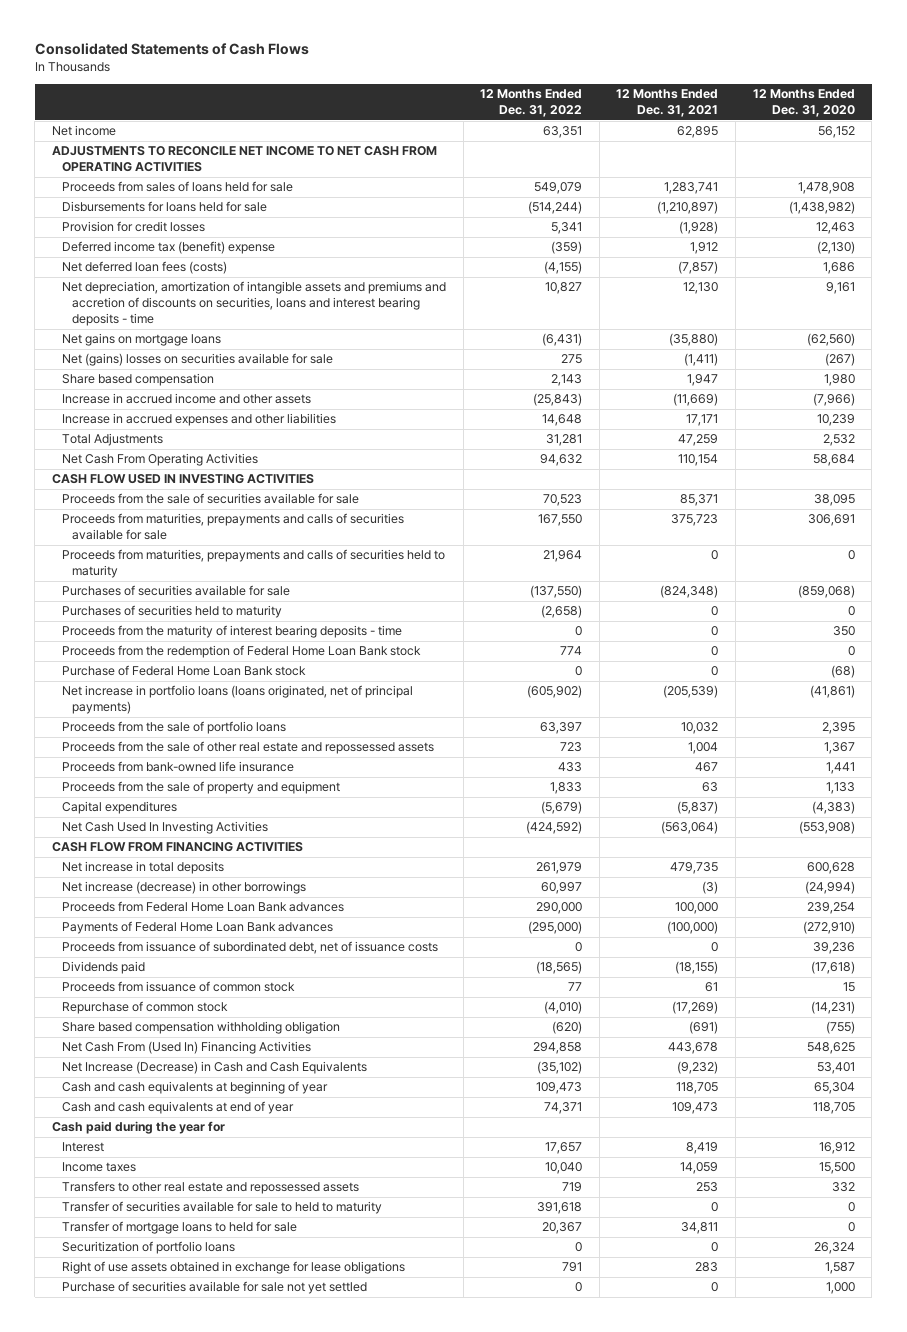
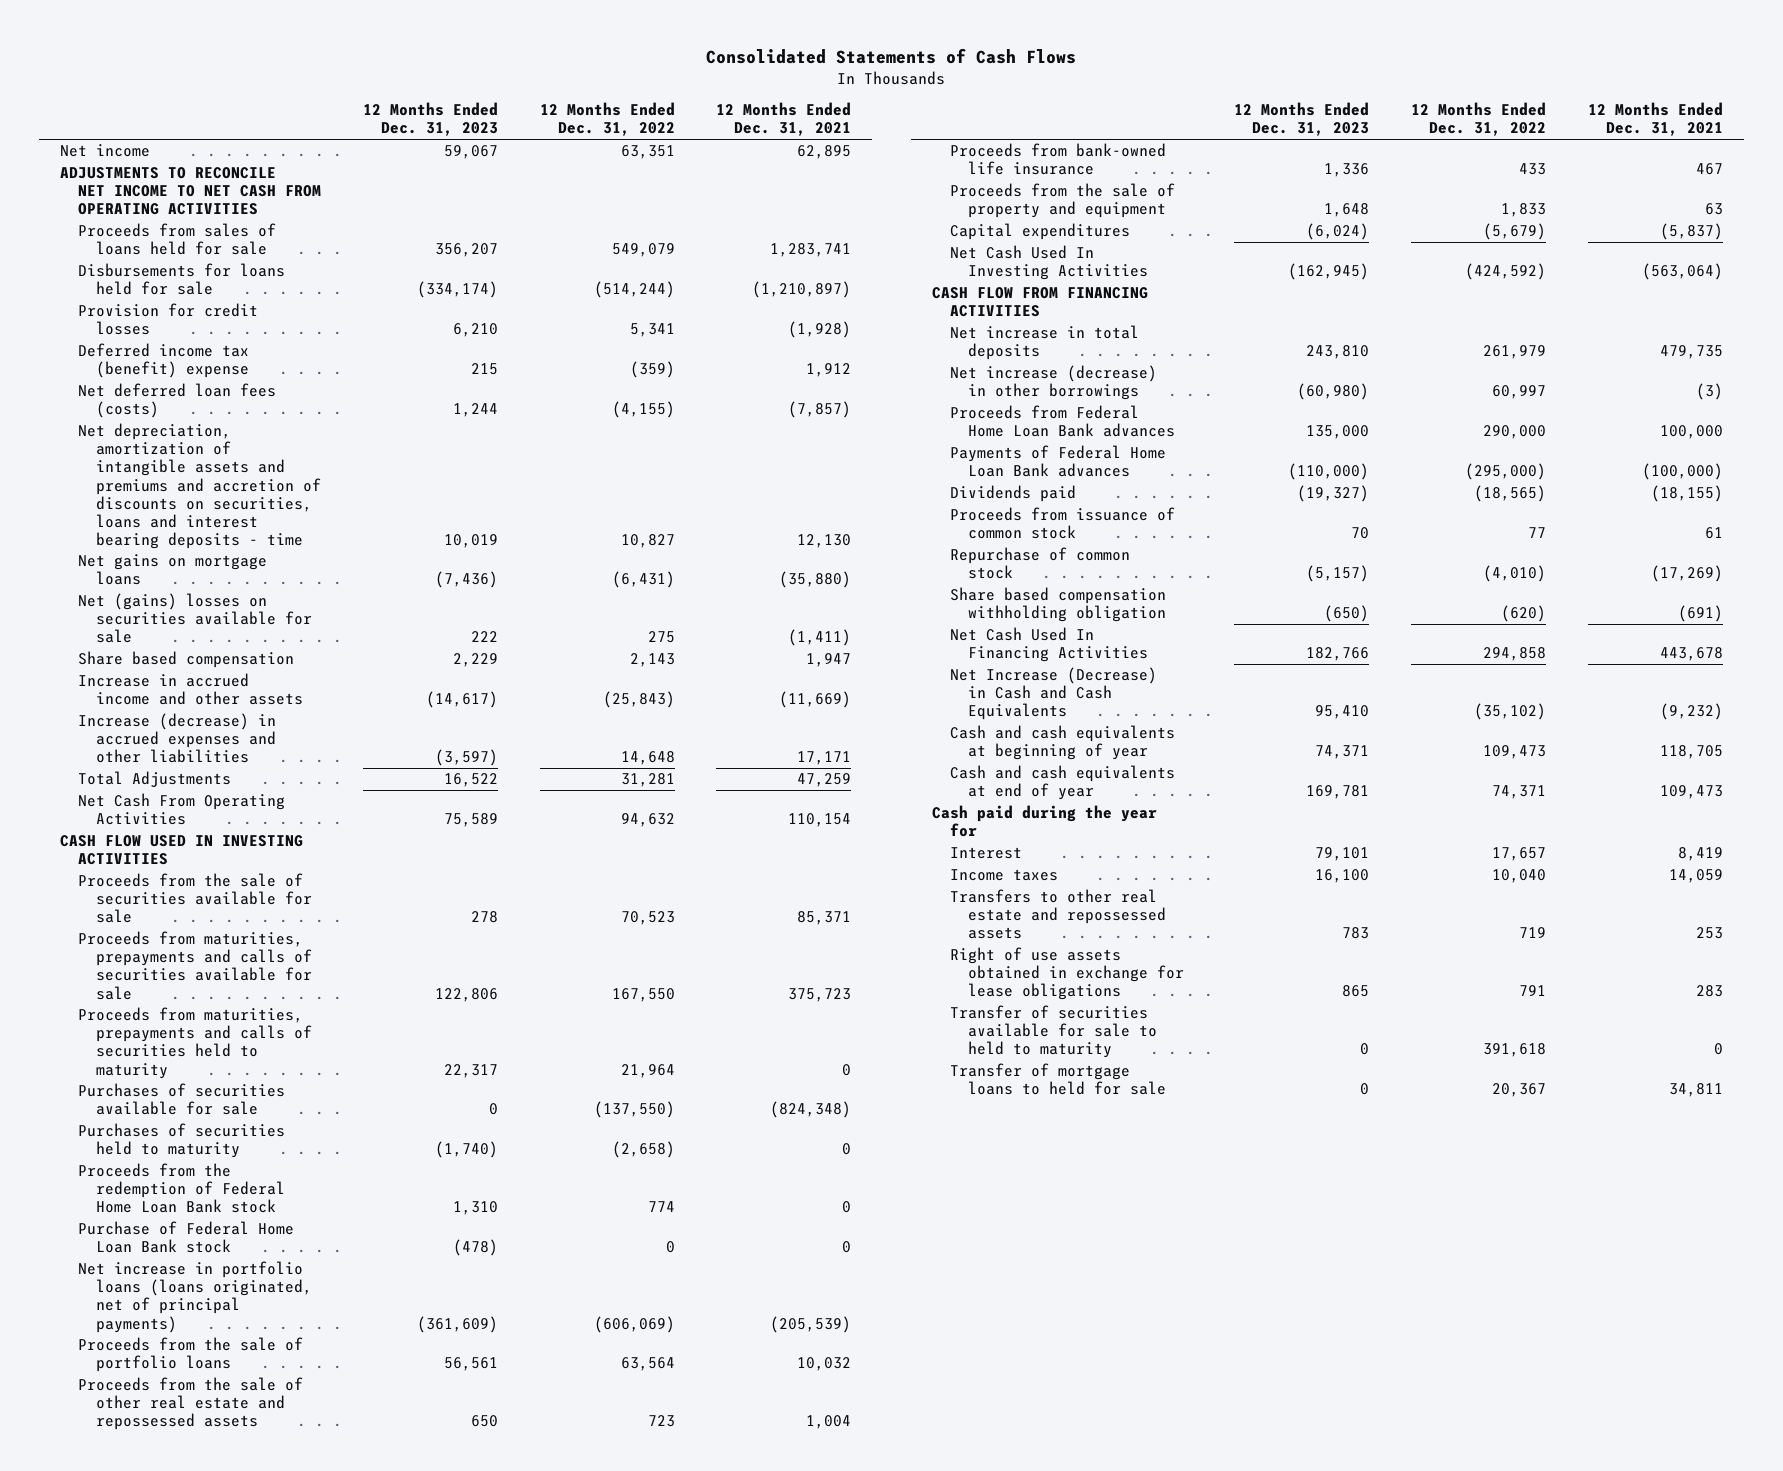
- | 12 Months Ended Dec. 31, 2022 | 12 Months Ended Dec. 31, 2021 | 12 Months Ended Dec. 31, 2020
+ | 12 Months Ended Dec. 31, 2023 | 12 Months Ended Dec. 31, 2022 | 12 Months Ended Dec. 31, 2021
- Increase in accrued expenses and other liabilities | 14,648 | 17,171 | 10,239
+ Increase (decrease) in accrued expenses and other liabilities | (3,597) | 14,648 | 17,171
- Proceeds from the maturity of interest bearing deposits - time | 0 | 0 | 350
- Net increase in portfolio loans (loans originated, net of principal payments) | (605,902) | (205,539) | (41,861)
- Proceeds from the sale of portfolio loans | 63,397 | 10,032 | 2,395
+ Net increase in portfolio loans (loans originated, net of principal payments) | (361,609) | (606,069) | (205,539)
+ Proceeds from the sale of portfolio loans | 56,561 | 63,564 | 10,032
- Proceeds from issuance of subordinated debt, net of issuance costs | 0 | 0 | 39,236
- Net Cash From (Used In) Financing Activities | 294,858 | 443,678 | 548,625
+ Net Cash Used In Financing Activities | 182,766 | 294,858 | 443,678
moved up: Right of use assets obtained in exchange for lease obligations | 865 | 791 | 283
- Securitization of portfolio loans | 0 | 0 | 26,324
- Purchase of securities available for sale not yet settled | 0 | 0 | 1,000

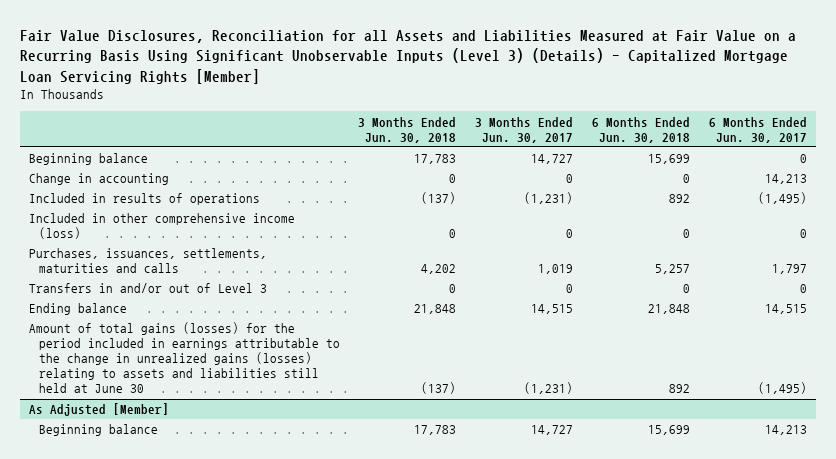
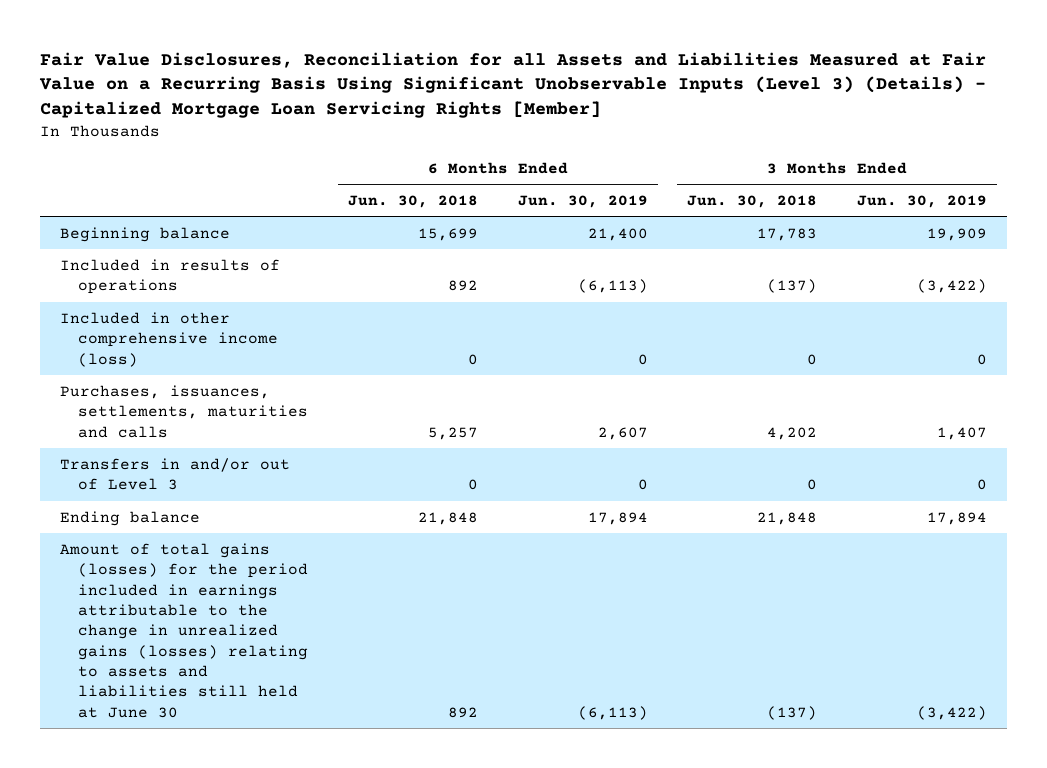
- | 3 Months Ended Jun. 30, 2018 | 3 Months Ended Jun. 30, 2017 | 6 Months Ended Jun. 30, 2018 | 6 Months Ended Jun. 30, 2017
+ | 6 Months Ended Jun. 30, 2018 | 6 Months Ended Jun. 30, 2019 | 3 Months Ended Jun. 30, 2018 | 3 Months Ended Jun. 30, 2019
- Change in accounting | 0 | 0 | 0 | 14,213
- As Adjusted [Member]
- Beginning balance | 17,783 | 14,727 | 15,699 | 14,213

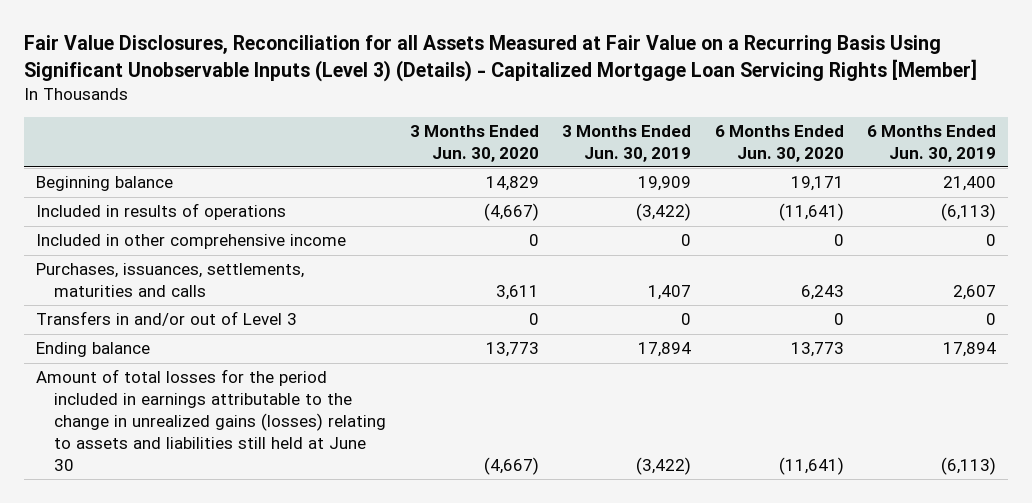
- Fair Value Disclosures, Reconciliation for all Assets and Liabilities Measured at Fair Value on a Recurring Basis Using Significant Unobservable Inputs (Level 3) (Details) - Capitalized Mortgage Loan Servicing Rights [Member]
+ Fair Value Disclosures, Reconciliation for all Assets Measured at Fair Value on a Recurring Basis Using Significant Unobservable Inputs (Level 3) (Details) - Capitalized Mortgage Loan Servicing Rights [Member]
- | 6 Months Ended Jun. 30, 2018 | 6 Months Ended Jun. 30, 2019 | 3 Months Ended Jun. 30, 2018 | 3 Months Ended Jun. 30, 2019
+ | 3 Months Ended Jun. 30, 2020 | 3 Months Ended Jun. 30, 2019 | 6 Months Ended Jun. 30, 2020 | 6 Months Ended Jun. 30, 2019
- Included in other comprehensive income (loss) | 0 | 0 | 0 | 0
+ Included in other comprehensive income | 0 | 0 | 0 | 0
- Amount of total gains (losses) for the period included in earnings attributable to the change in unrealized gains (losses) relating to assets and liabilities still held at June 30 | 892 | (6,113) | (137) | (3,422)
+ Amount of total losses for the period included in earnings attributable to the change in unrealized gains (losses) relating to assets and liabilities still held at June 30 | (4,667) | (3,422) | (11,641) | (6,113)

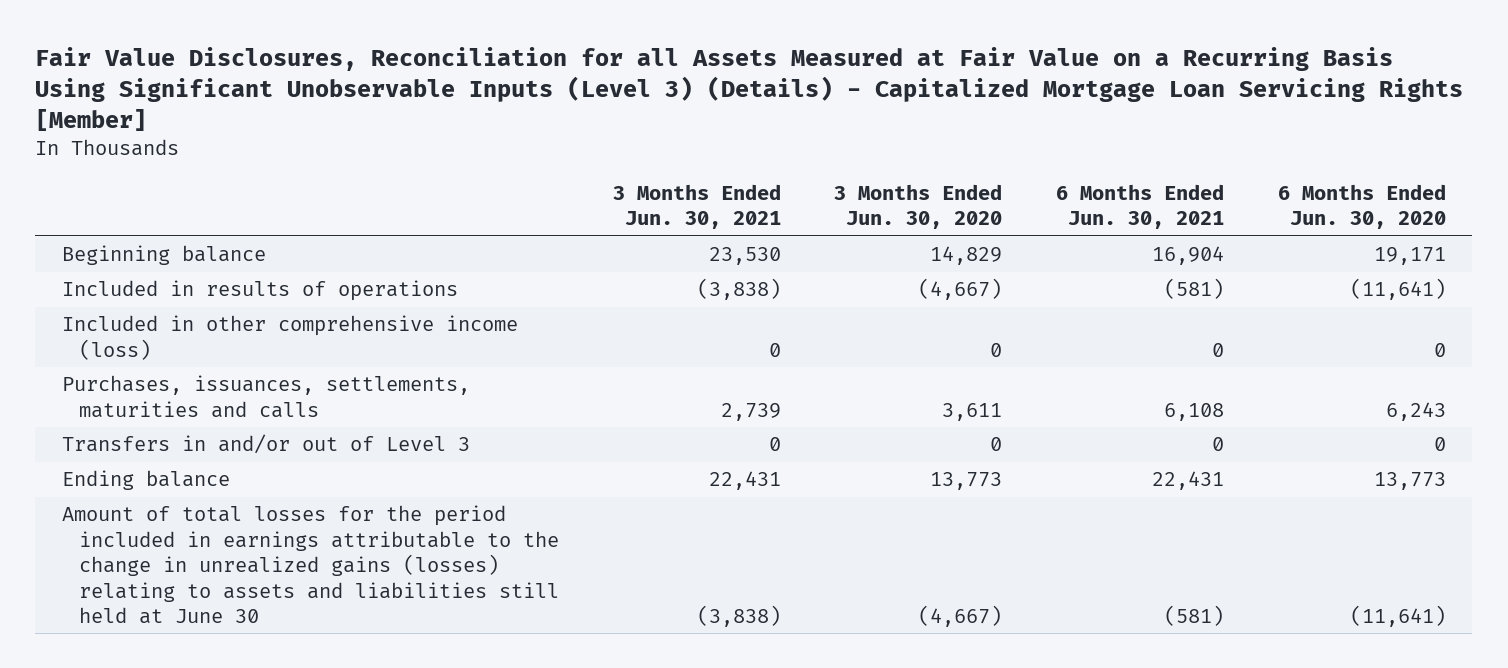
- | 3 Months Ended Jun. 30, 2020 | 3 Months Ended Jun. 30, 2019 | 6 Months Ended Jun. 30, 2020 | 6 Months Ended Jun. 30, 2019
+ | 3 Months Ended Jun. 30, 2021 | 3 Months Ended Jun. 30, 2020 | 6 Months Ended Jun. 30, 2021 | 6 Months Ended Jun. 30, 2020
- Included in other comprehensive income | 0 | 0 | 0 | 0
+ Included in other comprehensive income (loss) | 0 | 0 | 0 | 0

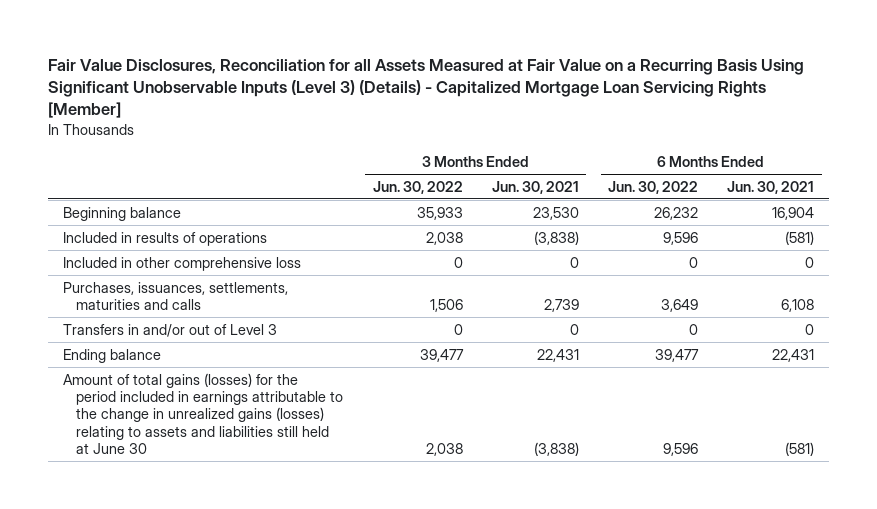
- | 3 Months Ended Jun. 30, 2021 | 3 Months Ended Jun. 30, 2020 | 6 Months Ended Jun. 30, 2021 | 6 Months Ended Jun. 30, 2020
+ | 3 Months Ended Jun. 30, 2022 | 3 Months Ended Jun. 30, 2021 | 6 Months Ended Jun. 30, 2022 | 6 Months Ended Jun. 30, 2021
- Included in other comprehensive income (loss) | 0 | 0 | 0 | 0
+ Included in other comprehensive loss | 0 | 0 | 0 | 0
- Amount of total losses for the period included in earnings attributable to the change in unrealized gains (losses) relating to assets and liabilities still held at June 30 | (3,838) | (4,667) | (581) | (11,641)
+ Amount of total gains (losses) for the period included in earnings attributable to the change in unrealized gains (losses) relating to assets and liabilities still held at June 30 | 2,038 | (3,838) | 9,596 | (581)

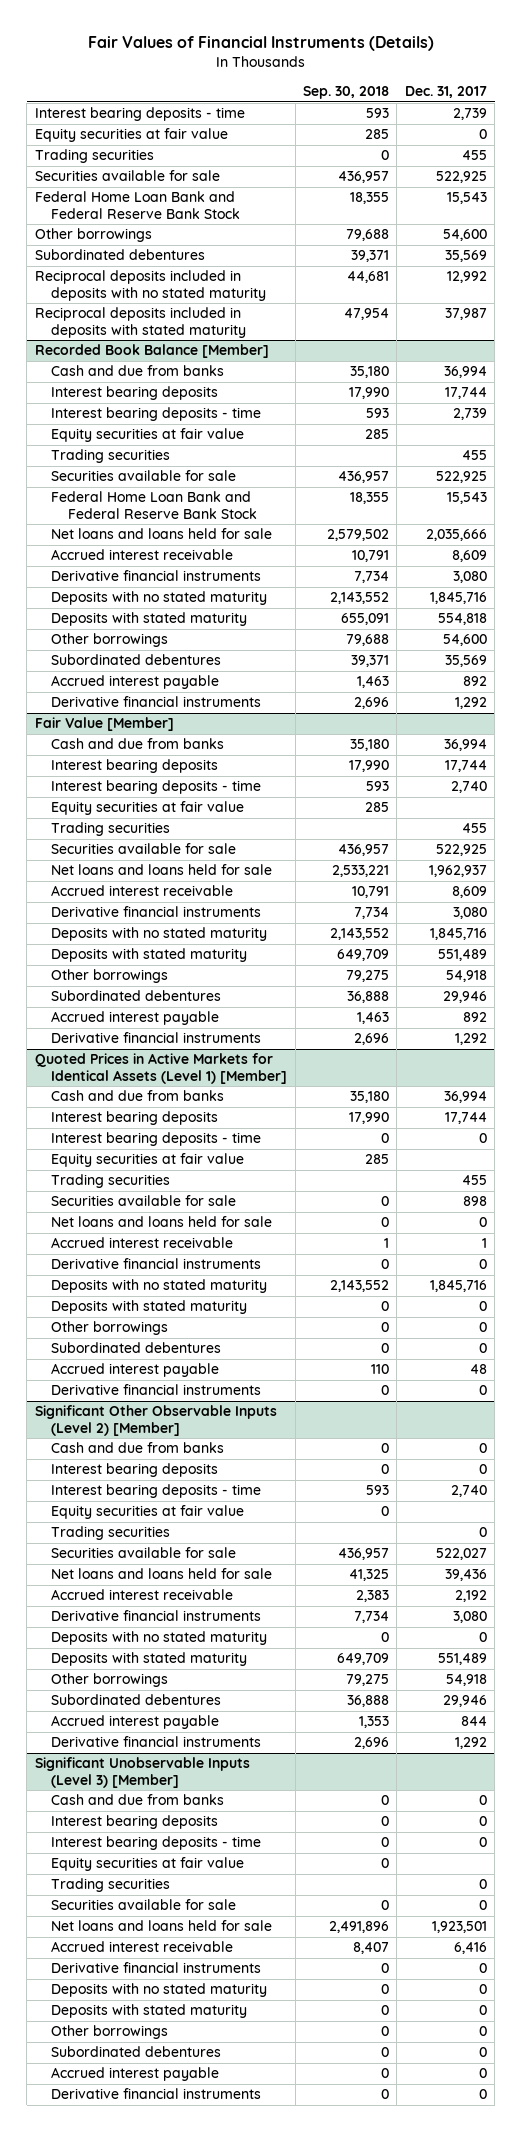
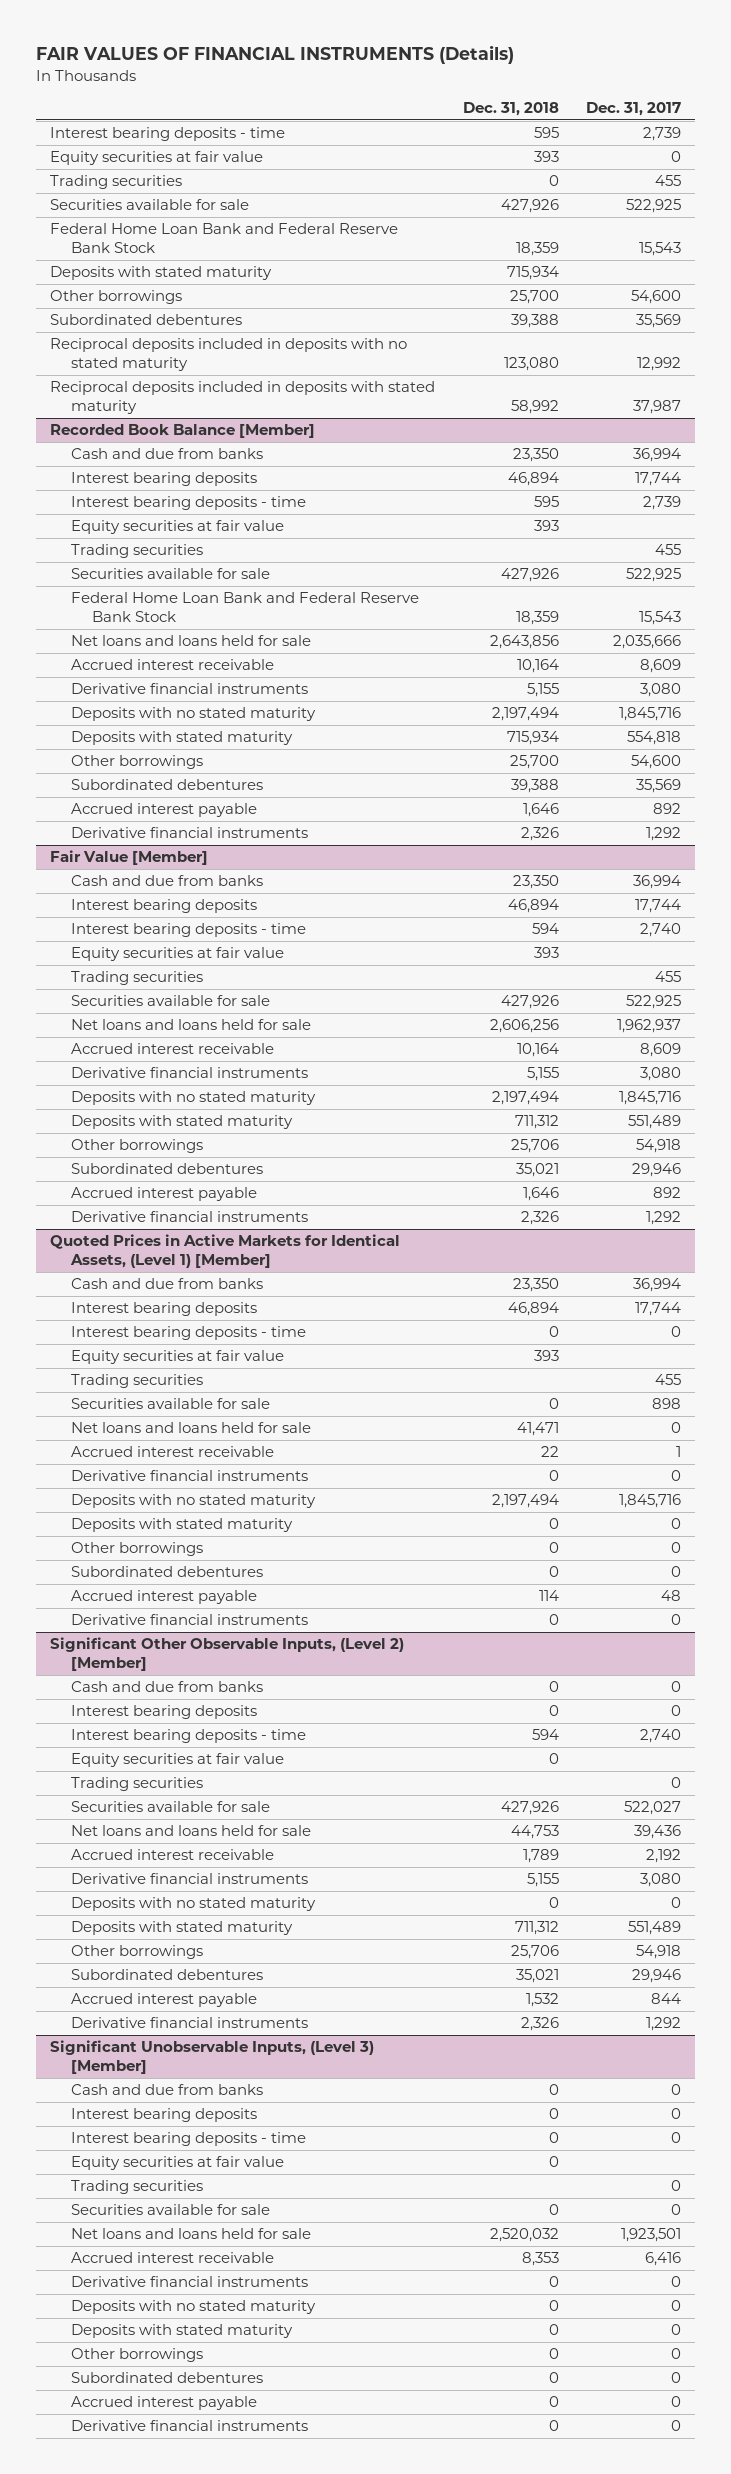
- Fair Values of Financial Instruments (Details)
+ FAIR VALUES OF FINANCIAL INSTRUMENTS (Details)
- | Sep. 30, 2018 | Dec. 31, 2017
+ | Dec. 31, 2018 | Dec. 31, 2017
+ Deposits with stated maturity | 715,934 |
- Quoted Prices in Active Markets for Identical Assets (Level 1) [Member]
+ Quoted Prices in Active Markets for Identical Assets, (Level 1) [Member]
- Significant Other Observable Inputs (Level 2) [Member]
+ Significant Other Observable Inputs, (Level 2) [Member]
- Significant Unobservable Inputs (Level 3) [Member]
+ Significant Unobservable Inputs, (Level 3) [Member]

